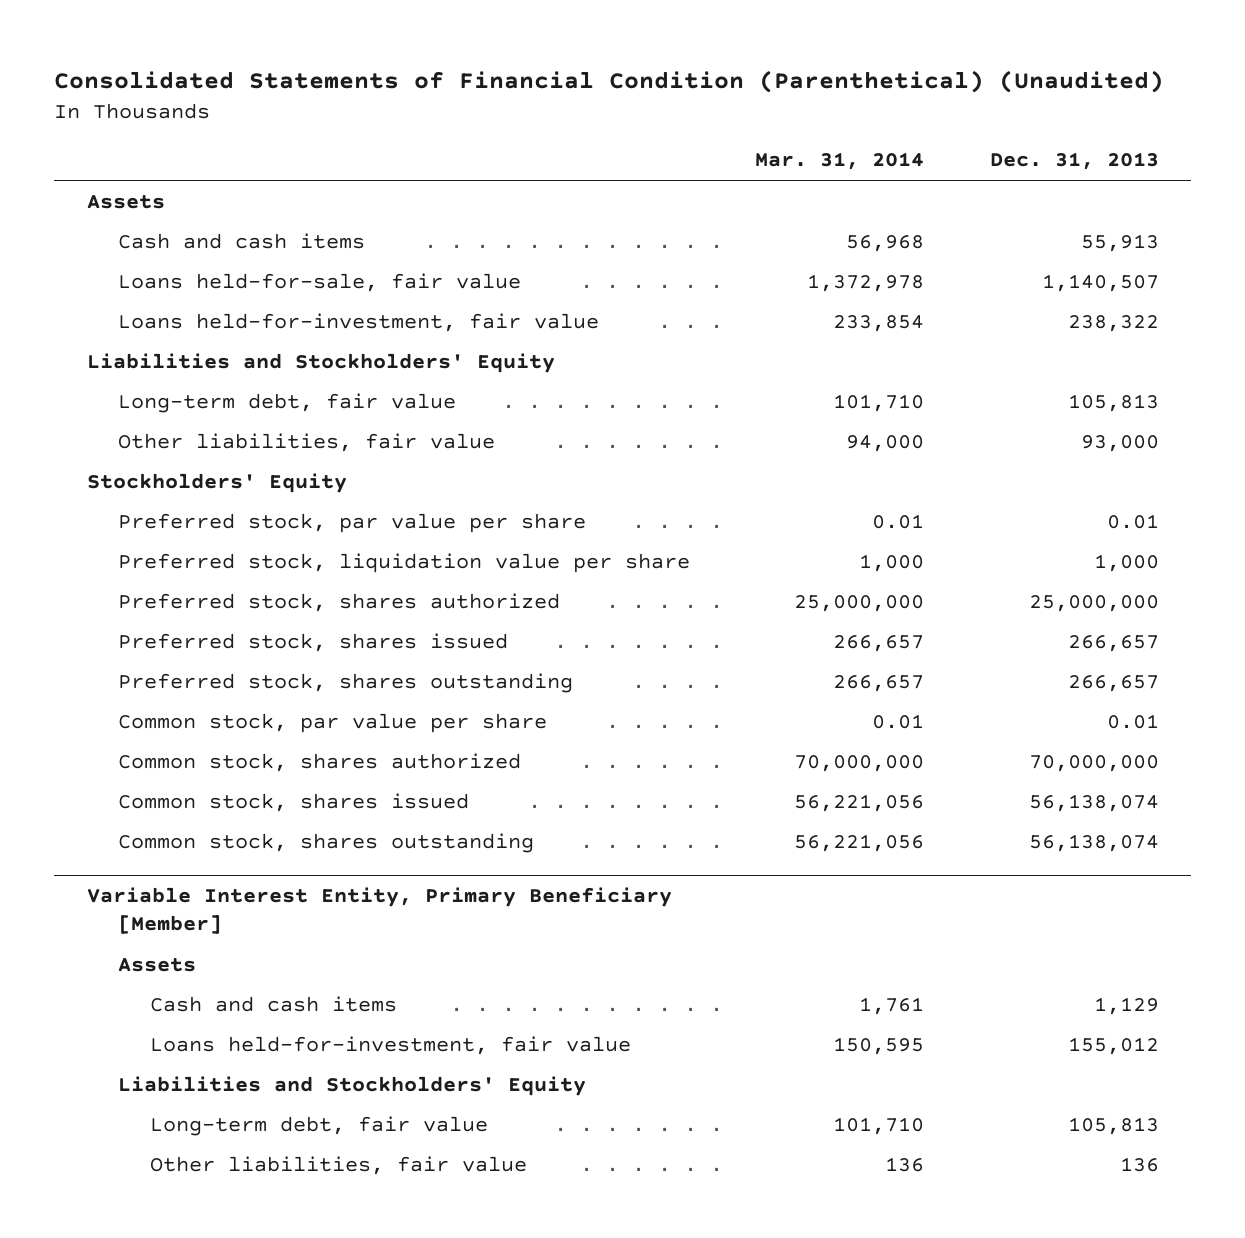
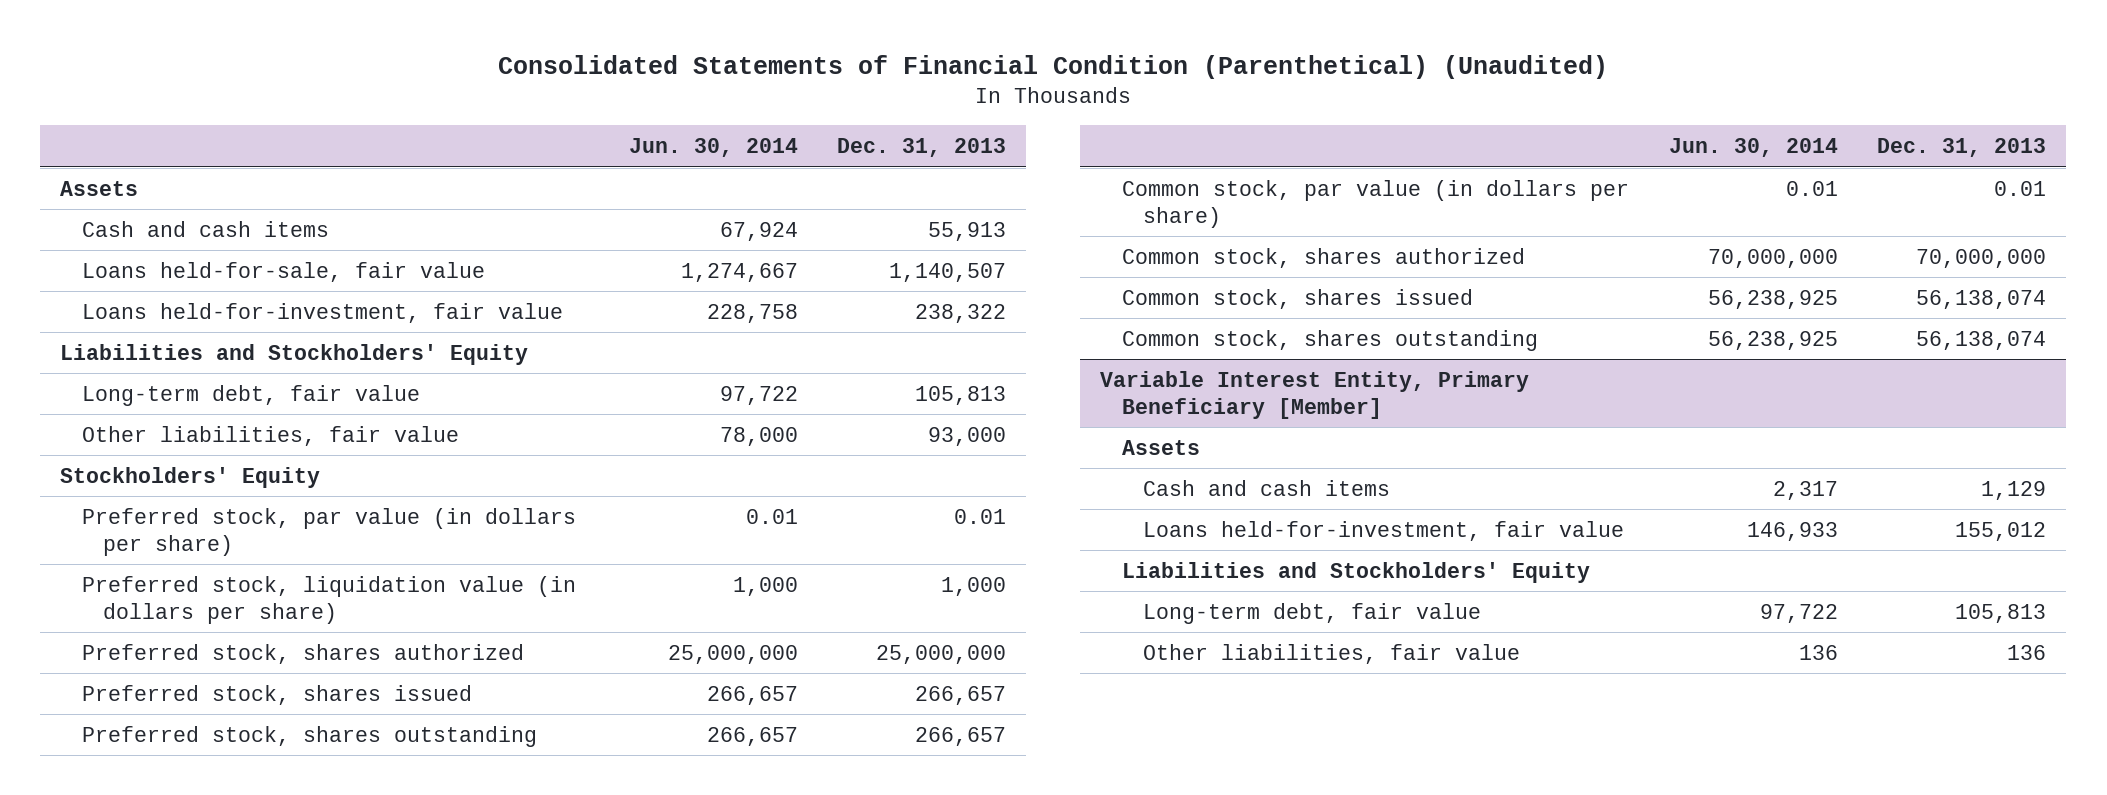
- | Mar. 31, 2014 | Dec. 31, 2013
+ | Jun. 30, 2014 | Dec. 31, 2013
- Preferred stock, par value per share | 0.01 | 0.01
- Preferred stock, liquidation value per share | 1,000 | 1,000
+ Preferred stock, par value (in dollars per share) | 0.01 | 0.01
+ Preferred stock, liquidation value (in dollars per share) | 1,000 | 1,000
- Common stock, par value per share | 0.01 | 0.01
+ Common stock, par value (in dollars per share) | 0.01 | 0.01

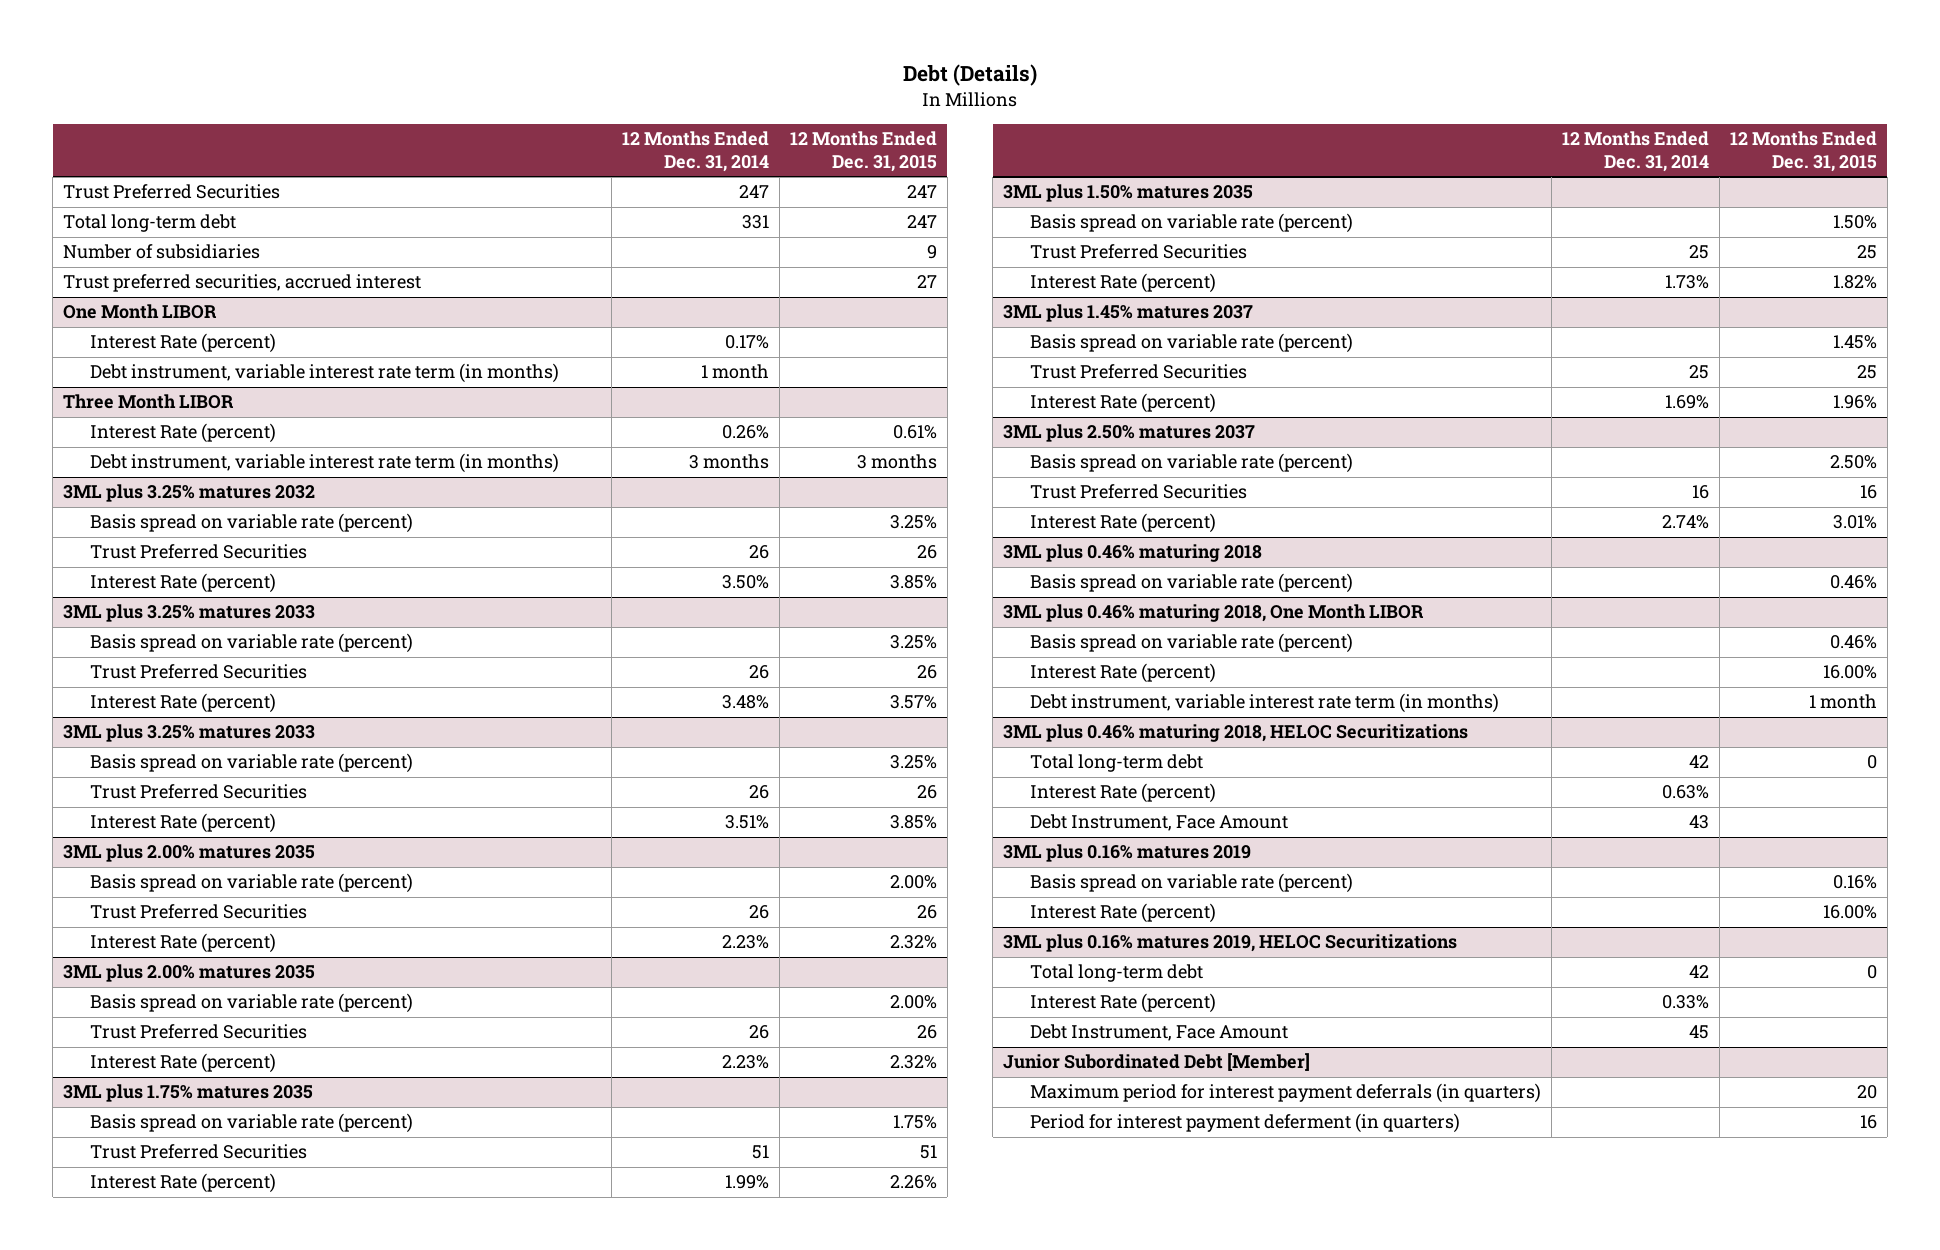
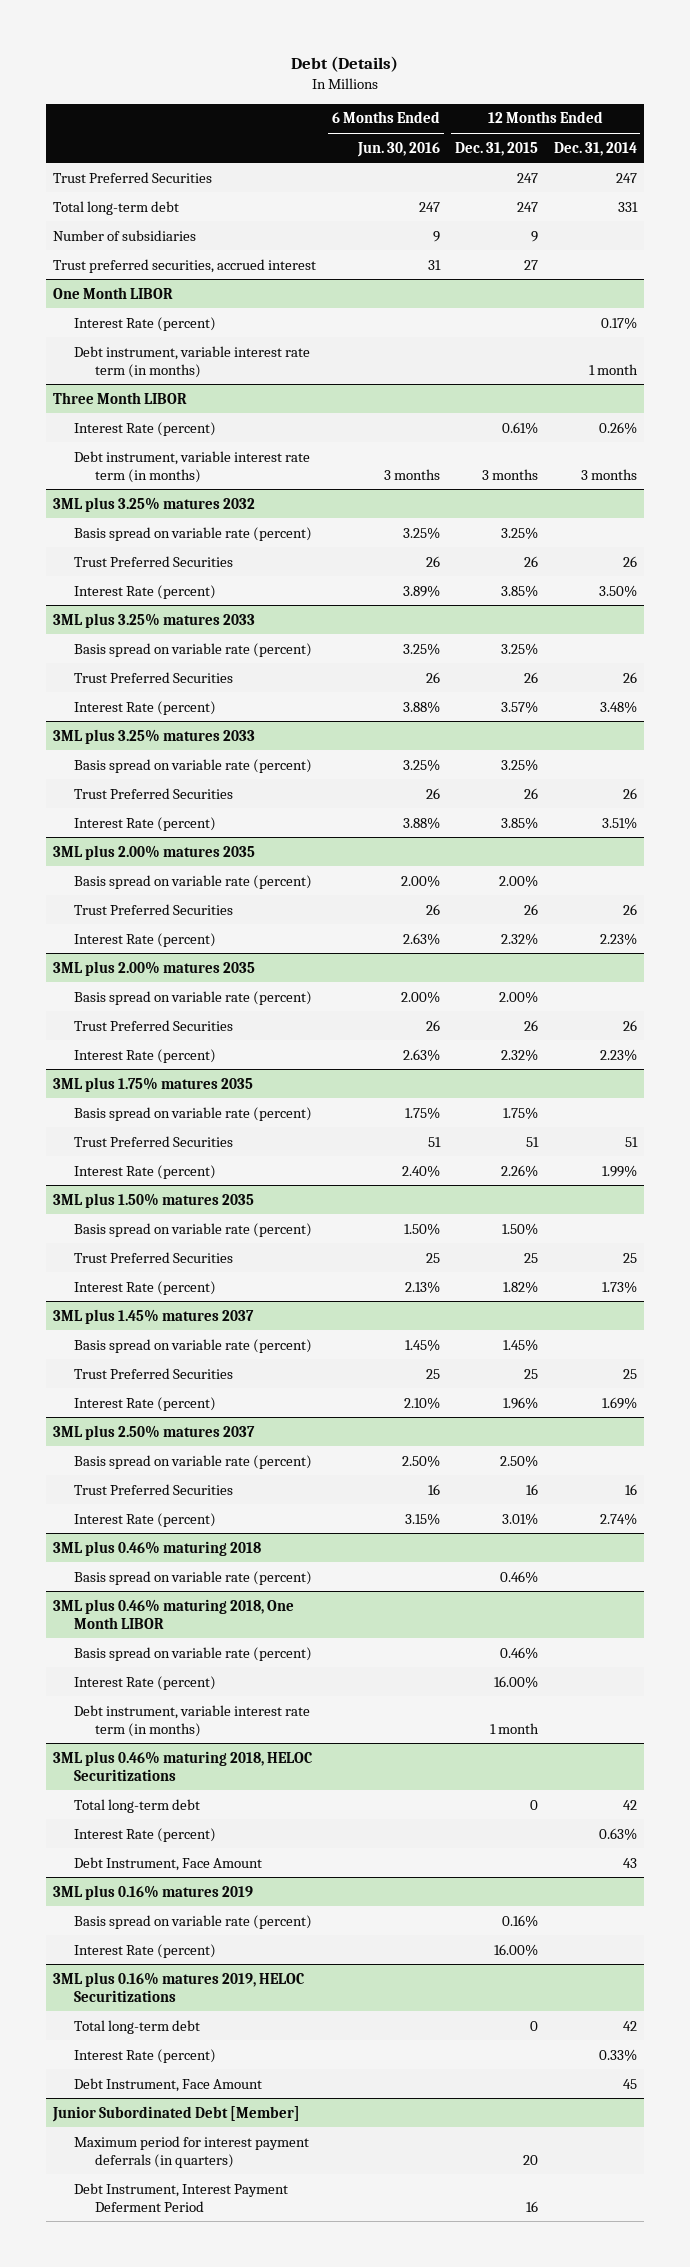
- | 12 Months Ended Dec. 31, 2014 | 12 Months Ended Dec. 31, 2015
+ | 6 Months Ended Jun. 30, 2016 | 12 Months Ended Dec. 31, 2015 | 12 Months Ended Dec. 31, 2014
@ Junior Subordinated Debt [Member]
- Period for interest payment deferment (in quarters) | | 16
+ Debt Instrument, Interest Payment Deferment Period | | 16 |

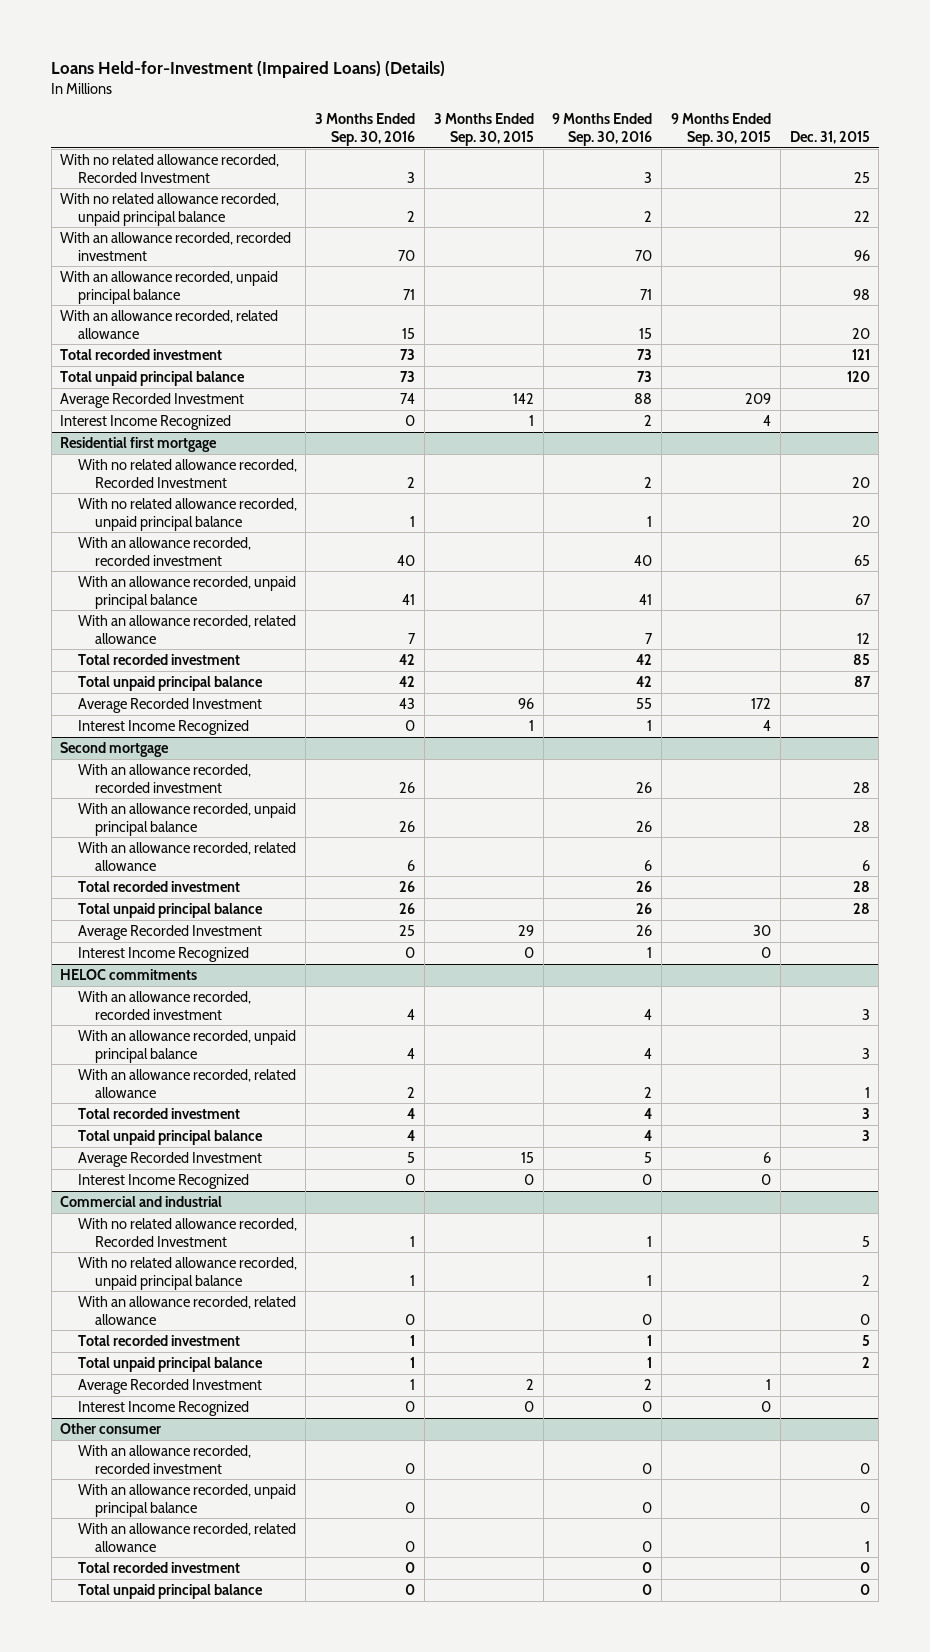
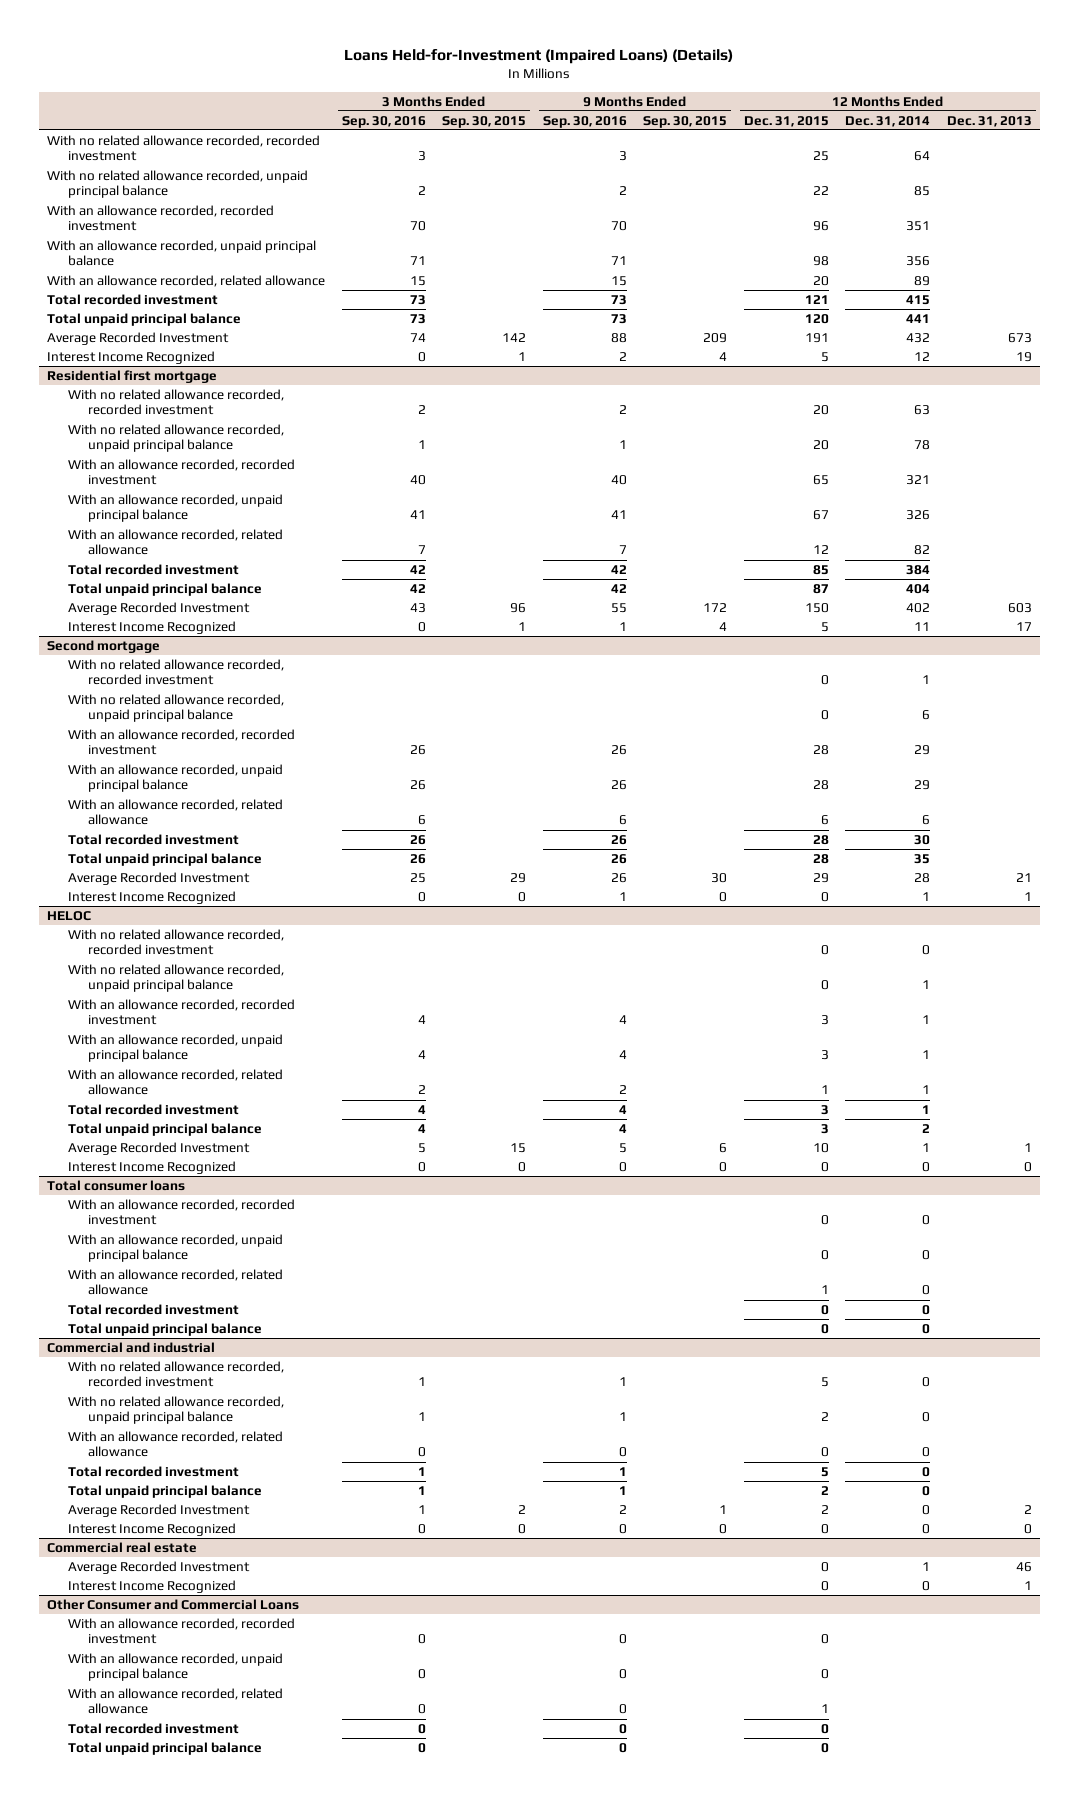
- | 3 Months Ended Sep. 30, 2016 | 3 Months Ended Sep. 30, 2015 | 9 Months Ended Sep. 30, 2016 | 9 Months Ended Sep. 30, 2015 | Dec. 31, 2015
+ | 3 Months Ended Sep. 30, 2016 | 3 Months Ended Sep. 30, 2015 | 9 Months Ended Sep. 30, 2016 | 9 Months Ended Sep. 30, 2015 | 12 Months Ended Dec. 31, 2015 | 12 Months Ended Dec. 31, 2014 | 12 Months Ended Dec. 31, 2013
- With no related allowance recorded, Recorded Investment | 3 | | 3 | | 25
+ With no related allowance recorded, recorded investment | 3 | | 3 | | 25 | 64 |
@ Residential first mortgage
- With no related allowance recorded, Recorded Investment | 2 | | 2 | | 20
+ With no related allowance recorded, recorded investment | 2 | | 2 | | 20 | 63 |
@ Second mortgage
+ With no related allowance recorded, recorded investment | | | | | 0 | 1 |
+ With no related allowance recorded, unpaid principal balance | | | | | 0 | 6 |
- HELOC commitments
+ HELOC
+ With no related allowance recorded, recorded investment | | | | | 0 | 0 |
+ With no related allowance recorded, unpaid principal balance | | | | | 0 | 1 |
+ Total consumer loans
+ With an allowance recorded, recorded investment | | | | | 0 | 0 |
+ With an allowance recorded, unpaid principal balance | | | | | 0 | 0 |
+ With an allowance recorded, related allowance | | | | | 1 | 0 |
+ Total recorded investment | | | | | 0 | 0 |
+ Total unpaid principal balance | | | | | 0 | 0 |
@ Commercial and industrial
- With no related allowance recorded, Recorded Investment | 1 | | 1 | | 5
+ With no related allowance recorded, recorded investment | 1 | | 1 | | 5 | 0 |
- Other consumer
+ Commercial real estate
+ Average Recorded Investment | | | | | 0 | 1 | 46
+ Interest Income Recognized | | | | | 0 | 0 | 1
+ Other Consumer and Commercial Loans

